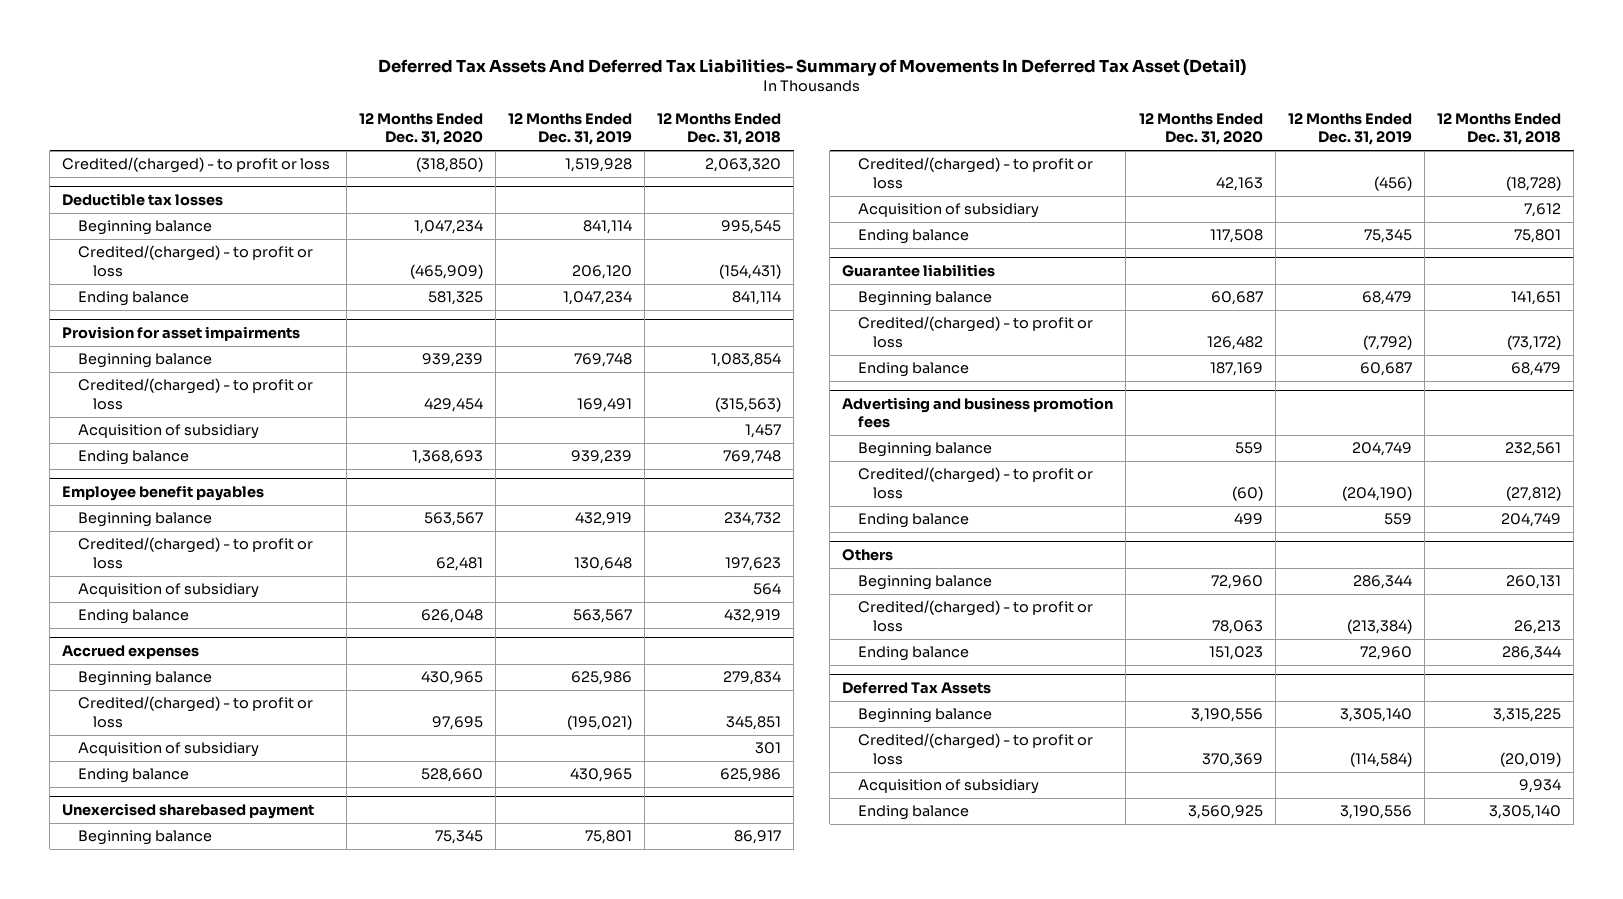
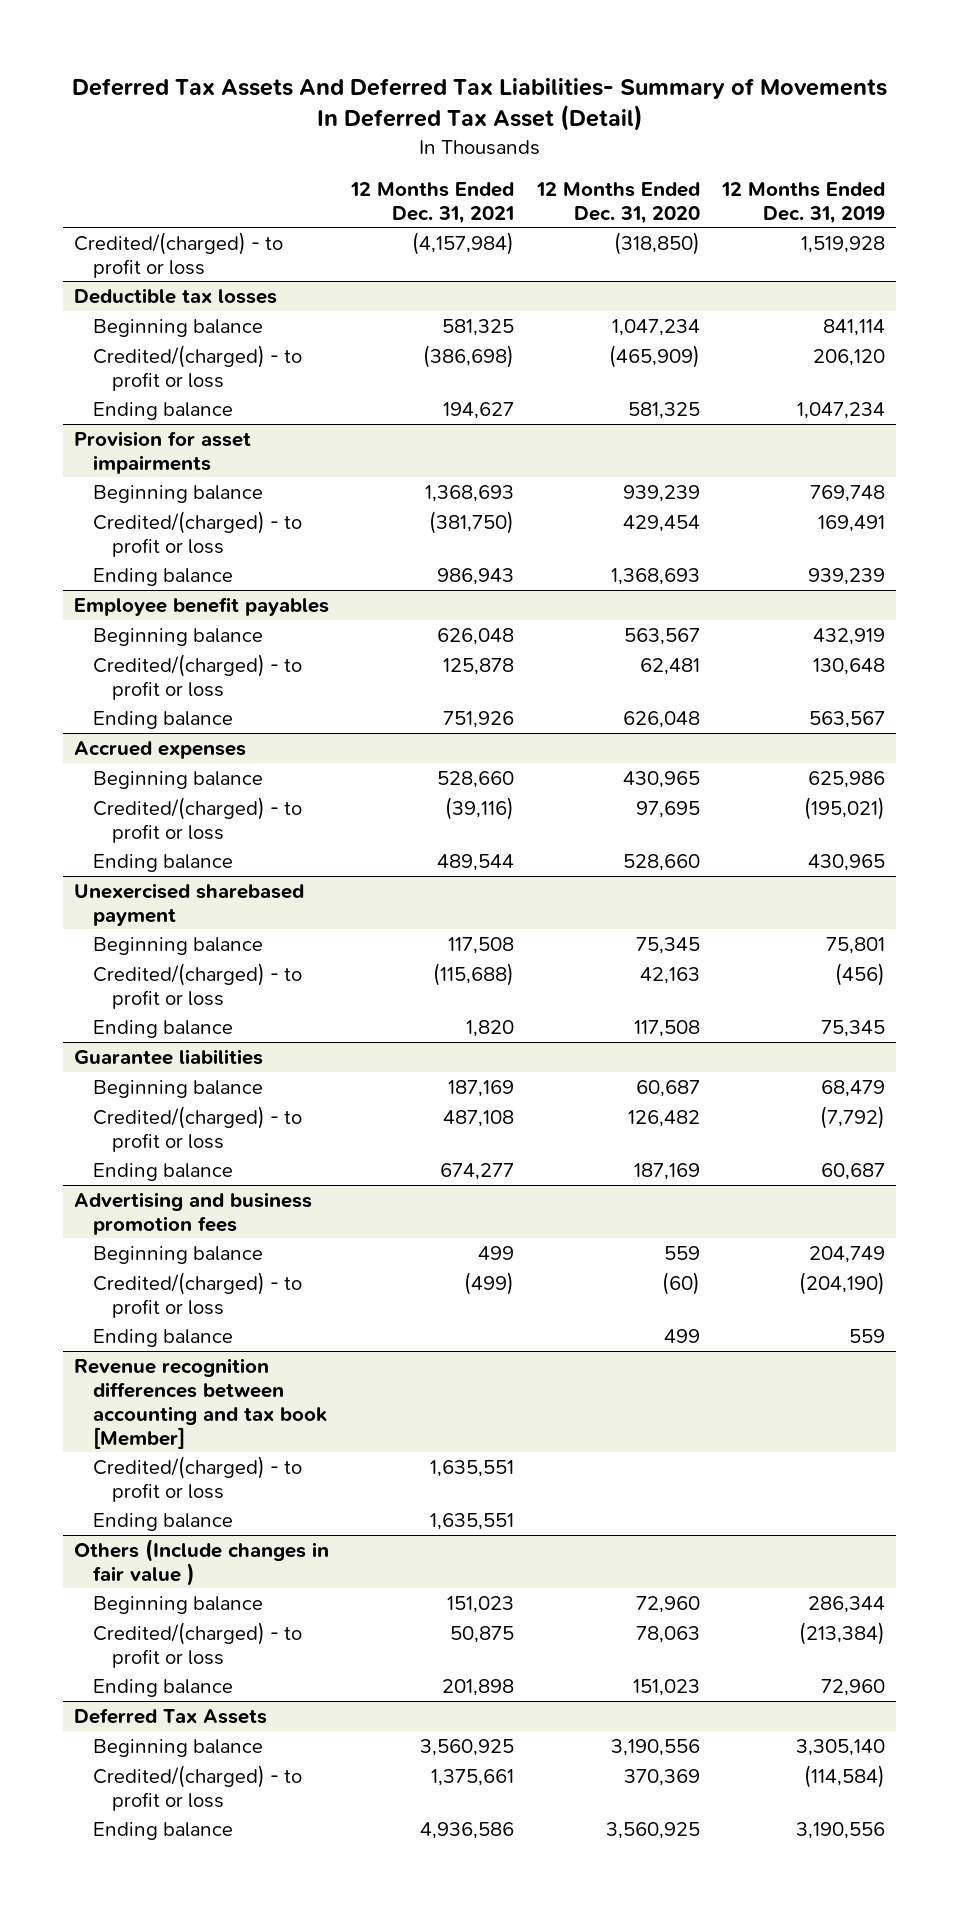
- | 12 Months Ended Dec. 31, 2020 | 12 Months Ended Dec. 31, 2019 | 12 Months Ended Dec. 31, 2018
+ | 12 Months Ended Dec. 31, 2021 | 12 Months Ended Dec. 31, 2020 | 12 Months Ended Dec. 31, 2019
@ Provision for asset impairments
- Acquisition of subsidiary | | | 1,457
@ Employee benefit payables
- Acquisition of subsidiary | | | 564
@ Accrued expenses
- Acquisition of subsidiary | | | 301
@ Unexercised sharebased payment
- Acquisition of subsidiary | | | 7,612
- Others
+ Revenue recognition differences between accounting and tax book [Member]
+ Credited/(charged) - to profit or loss | 1,635,551 | |
+ Ending balance | 1,635,551 | |
+ Others (Include changes in fair value )
@ Deferred Tax Assets
- Acquisition of subsidiary | | | 9,934

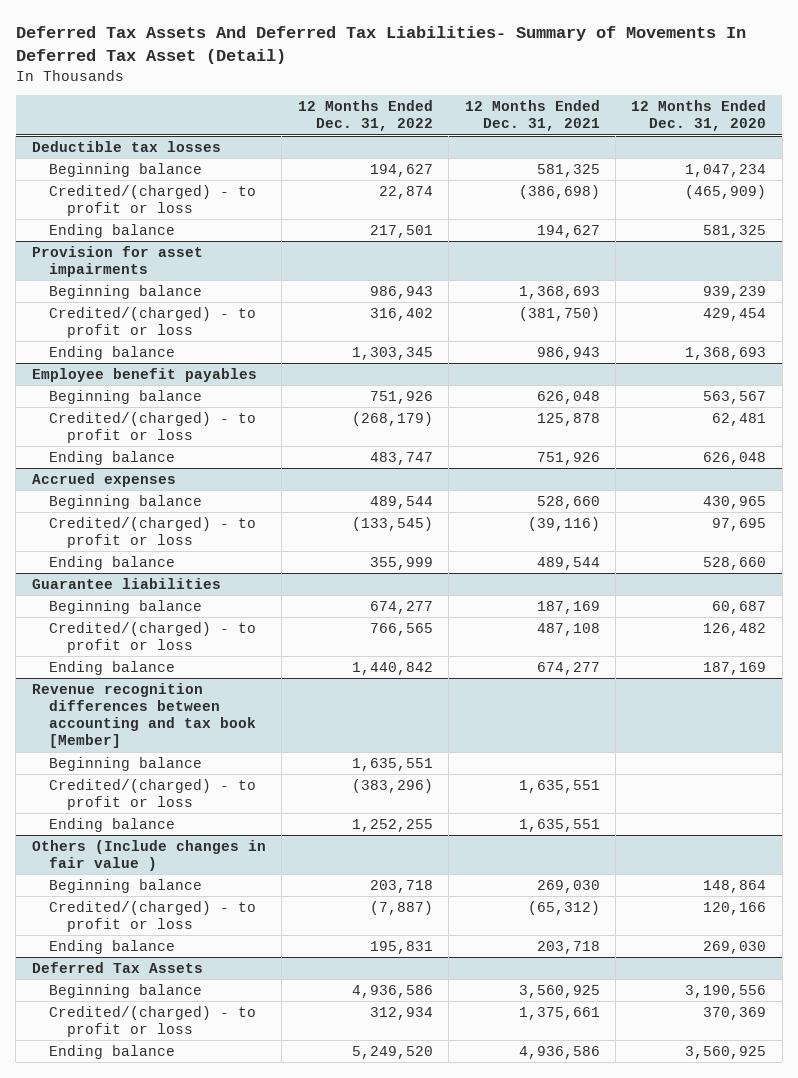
- | 12 Months Ended Dec. 31, 2021 | 12 Months Ended Dec. 31, 2020 | 12 Months Ended Dec. 31, 2019
+ | 12 Months Ended Dec. 31, 2022 | 12 Months Ended Dec. 31, 2021 | 12 Months Ended Dec. 31, 2020
- Credited/(charged) - to profit or loss | (4,157,984) | (318,850) | 1,519,928
- Unexercised sharebased payment
- Beginning balance | 117,508 | 75,345 | 75,801
- Credited/(charged) - to profit or loss | (115,688) | 42,163 | (456)
- Ending balance | 1,820 | 117,508 | 75,345
- Advertising and business promotion fees
- Beginning balance | 499 | 559 | 204,749
- Credited/(charged) - to profit or loss | (499) | (60) | (204,190)
- Ending balance | | 499 | 559
@ Revenue recognition differences between accounting and tax book [Member]
+ Beginning balance | 1,635,551 | |
@ Others (Include changes in fair value )
- Beginning balance | 151,023 | 72,960 | 286,344
- Credited/(charged) - to profit or loss | 50,875 | 78,063 | (213,384)
- Ending balance | 201,898 | 151,023 | 72,960
+ Beginning balance | 203,718 | 269,030 | 148,864
+ Credited/(charged) - to profit or loss | (7,887) | (65,312) | 120,166
+ Ending balance | 195,831 | 203,718 | 269,030

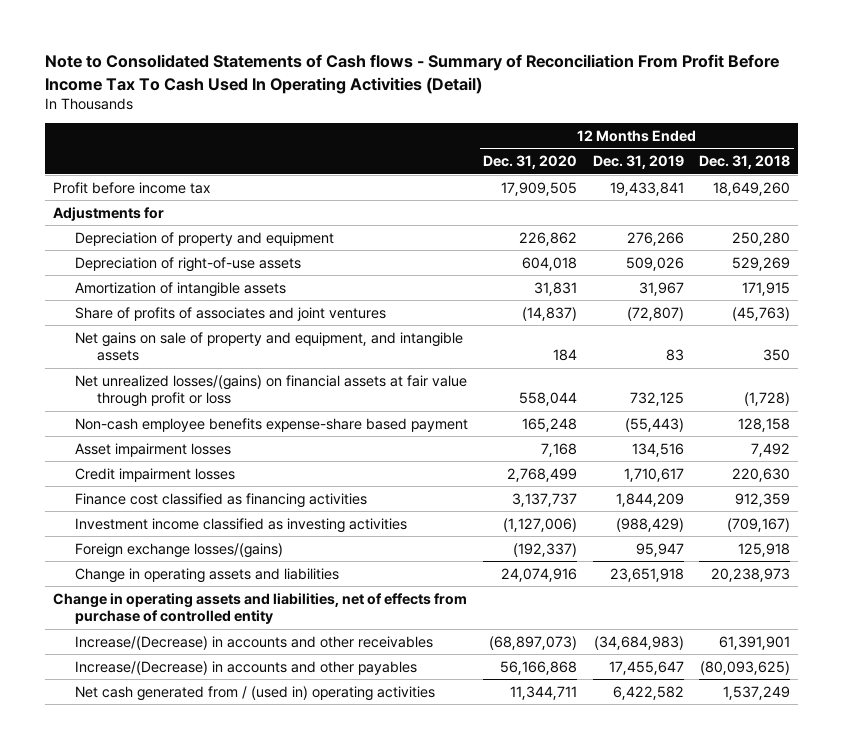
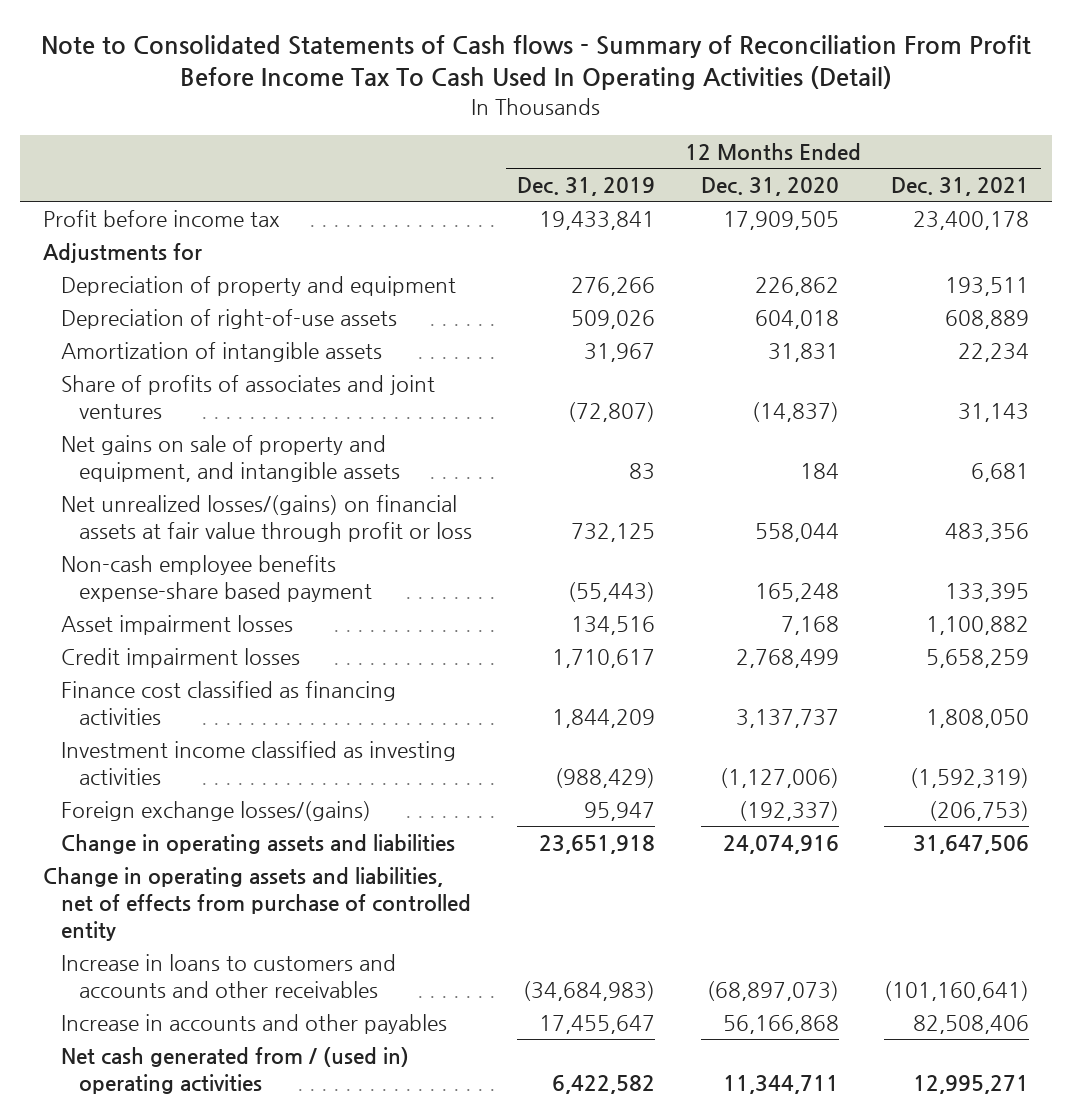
- | 12 Months Ended Dec. 31, 2020 | 12 Months Ended Dec. 31, 2019 | 12 Months Ended Dec. 31, 2018
+ | 12 Months Ended Dec. 31, 2019 | 12 Months Ended Dec. 31, 2020 | 12 Months Ended Dec. 31, 2021
- Increase/(Decrease) in accounts and other receivables | (68,897,073) | (34,684,983) | 61,391,901
- Increase/(Decrease) in accounts and other payables | 56,166,868 | 17,455,647 | (80,093,625)
+ Increase in loans to customers and accounts and other receivables | (34,684,983) | (68,897,073) | (101,160,641)
+ Increase in accounts and other payables | 17,455,647 | 56,166,868 | 82,508,406

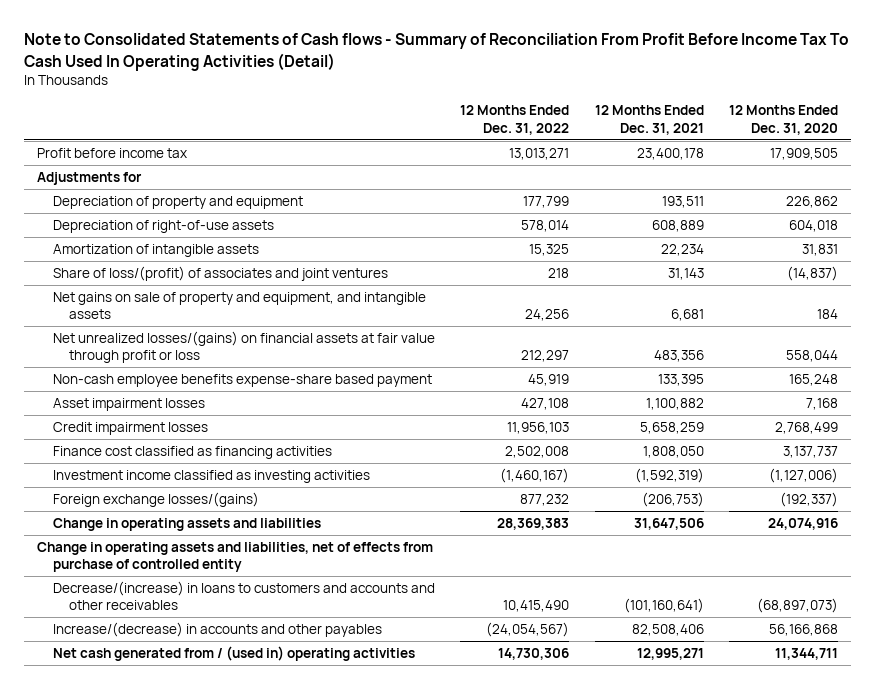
- | 12 Months Ended Dec. 31, 2019 | 12 Months Ended Dec. 31, 2020 | 12 Months Ended Dec. 31, 2021
+ | 12 Months Ended Dec. 31, 2022 | 12 Months Ended Dec. 31, 2021 | 12 Months Ended Dec. 31, 2020
- Share of profits of associates and joint ventures | (72,807) | (14,837) | 31,143
+ Share of loss/(profit) of associates and joint ventures | 218 | 31,143 | (14,837)
- Increase in loans to customers and accounts and other receivables | (34,684,983) | (68,897,073) | (101,160,641)
- Increase in accounts and other payables | 17,455,647 | 56,166,868 | 82,508,406
+ Decrease/(increase) in loans to customers and accounts and other receivables | 10,415,490 | (101,160,641) | (68,897,073)
+ Increase/(decrease) in accounts and other payables | (24,054,567) | 82,508,406 | 56,166,868

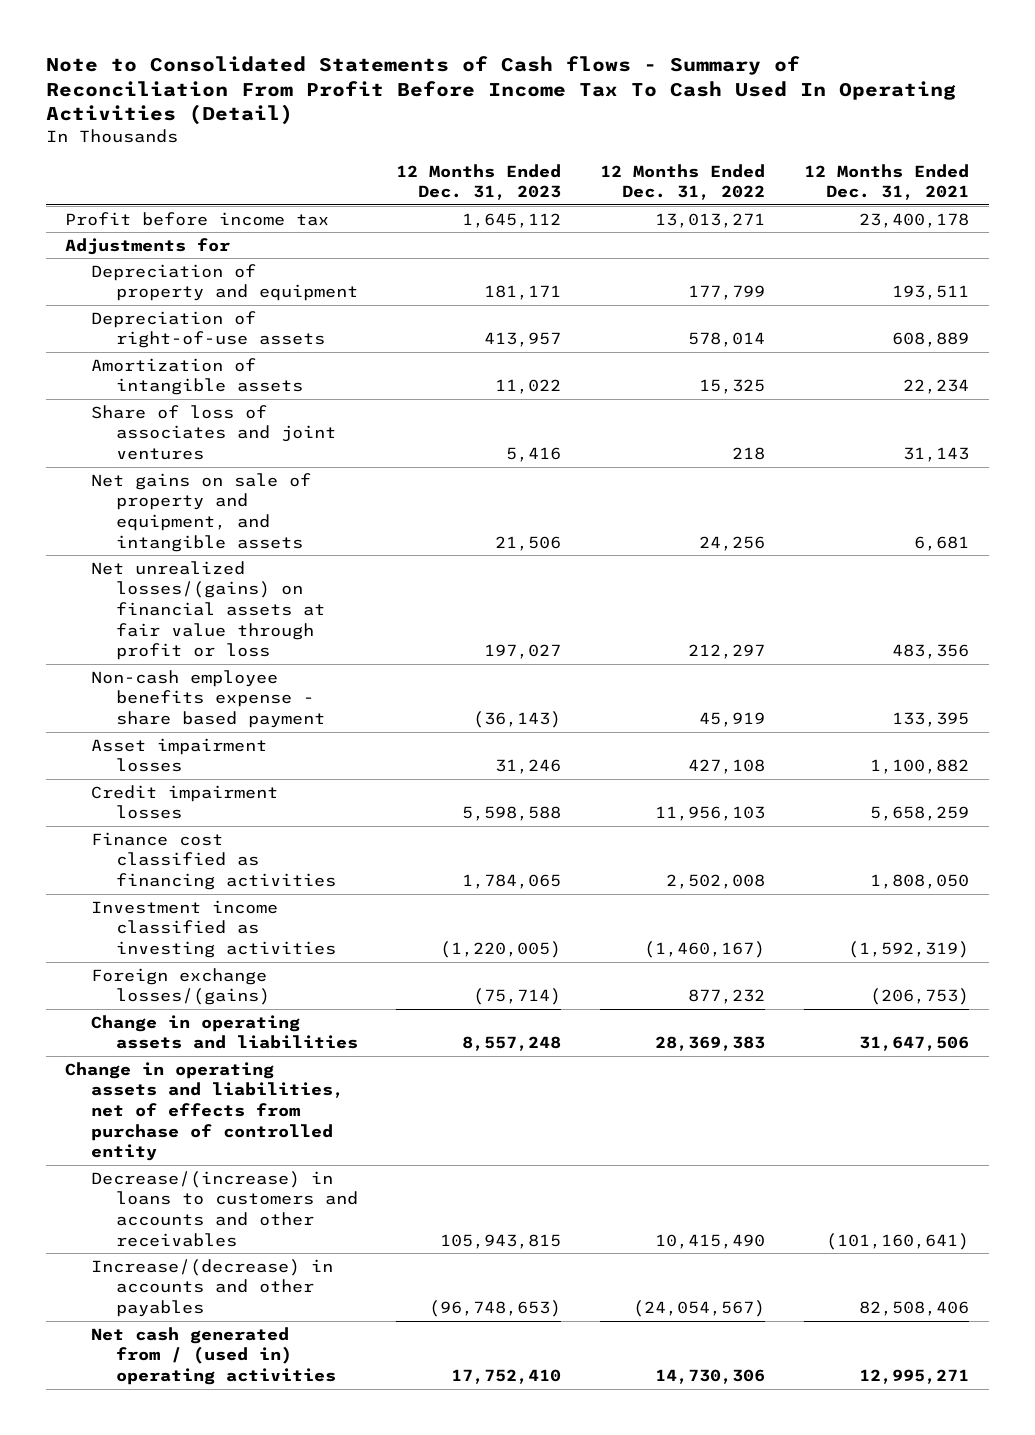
- | 12 Months Ended Dec. 31, 2022 | 12 Months Ended Dec. 31, 2021 | 12 Months Ended Dec. 31, 2020
+ | 12 Months Ended Dec. 31, 2023 | 12 Months Ended Dec. 31, 2022 | 12 Months Ended Dec. 31, 2021
- Share of loss/(profit) of associates and joint ventures | 218 | 31,143 | (14,837)
+ Share of loss of associates and joint ventures | 5,416 | 218 | 31,143
- Non-cash employee benefits expense-share based payment | 45,919 | 133,395 | 165,248
+ Non-cash employee benefits expense - share based payment | (36,143) | 45,919 | 133,395

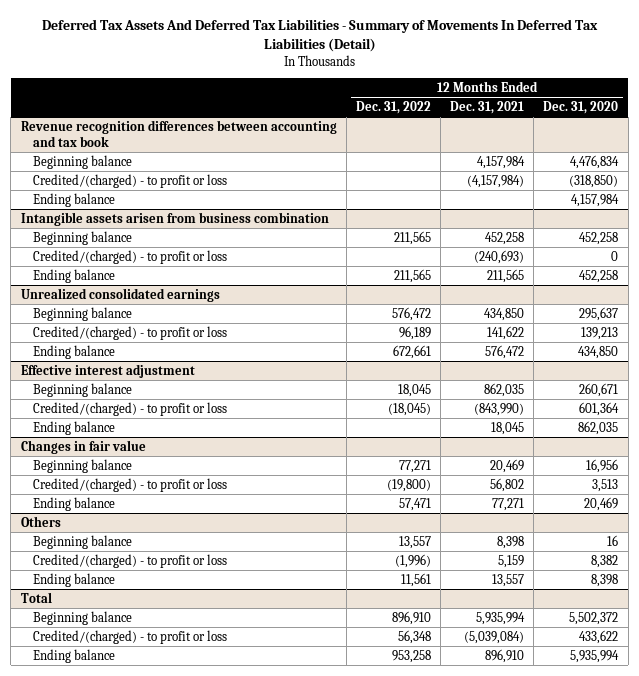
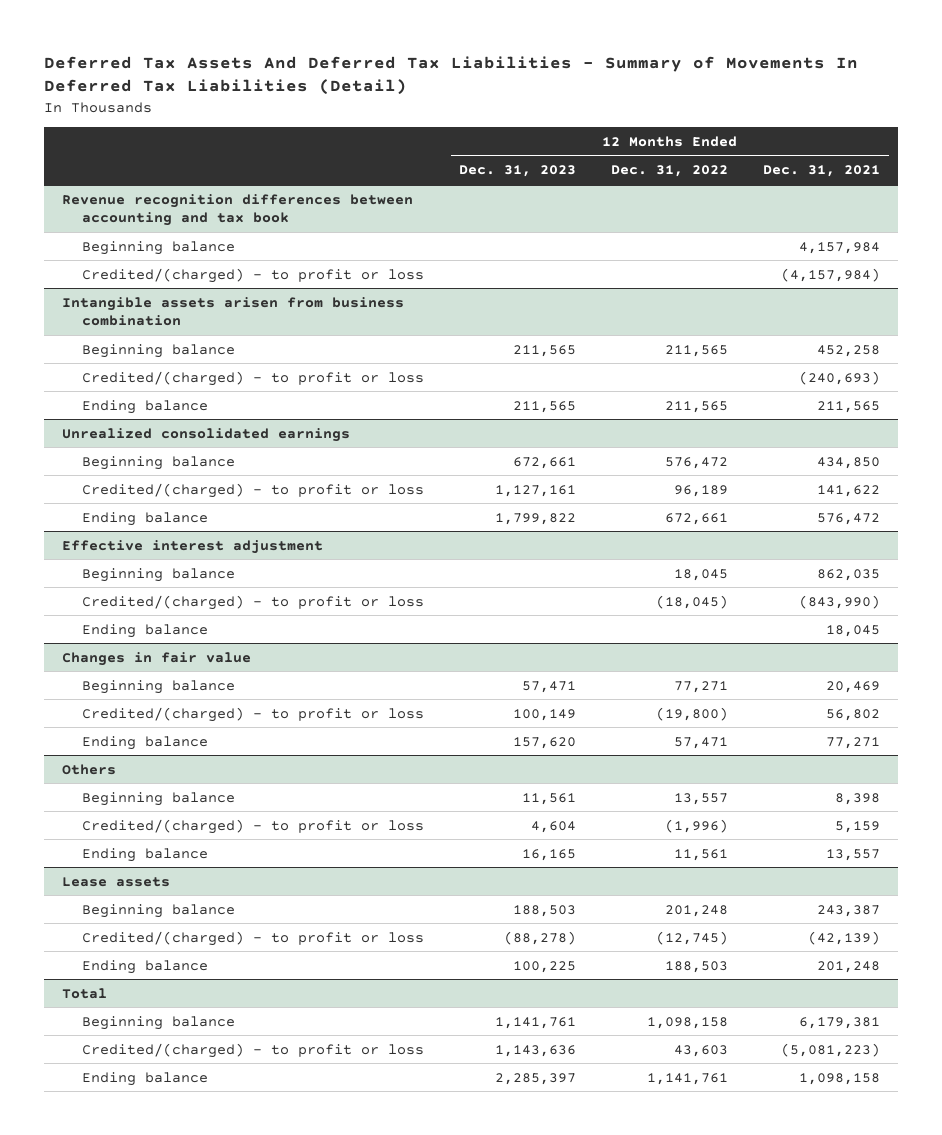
- | 12 Months Ended Dec. 31, 2022 | 12 Months Ended Dec. 31, 2021 | 12 Months Ended Dec. 31, 2020
+ | 12 Months Ended Dec. 31, 2023 | 12 Months Ended Dec. 31, 2022 | 12 Months Ended Dec. 31, 2021
@ Revenue recognition differences between accounting and tax book
- Ending balance | | | 4,157,984
+ Lease assets
+ Beginning balance | 188,503 | 201,248 | 243,387
+ Credited/(charged) - to profit or loss | (88,278) | (12,745) | (42,139)
+ Ending balance | 100,225 | 188,503 | 201,248
@ Total
- Beginning balance | 896,910 | 5,935,994 | 5,502,372
- Credited/(charged) - to profit or loss | 56,348 | (5,039,084) | 433,622
- Ending balance | 953,258 | 896,910 | 5,935,994
+ Beginning balance | 1,141,761 | 1,098,158 | 6,179,381
+ Credited/(charged) - to profit or loss | 1,143,636 | 43,603 | (5,081,223)
+ Ending balance | 2,285,397 | 1,141,761 | 1,098,158

